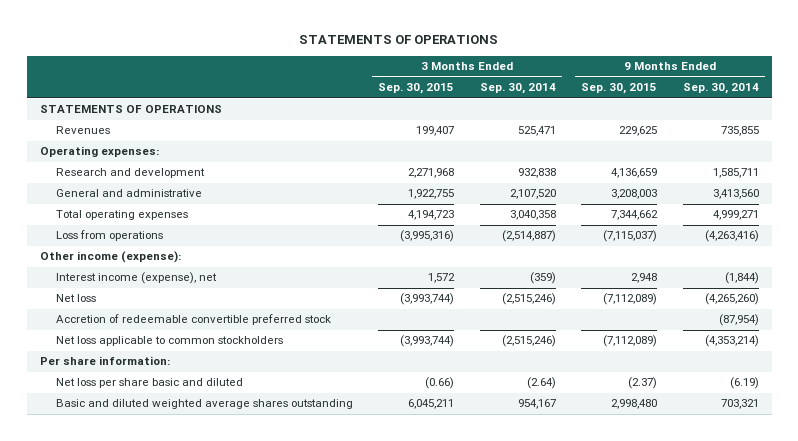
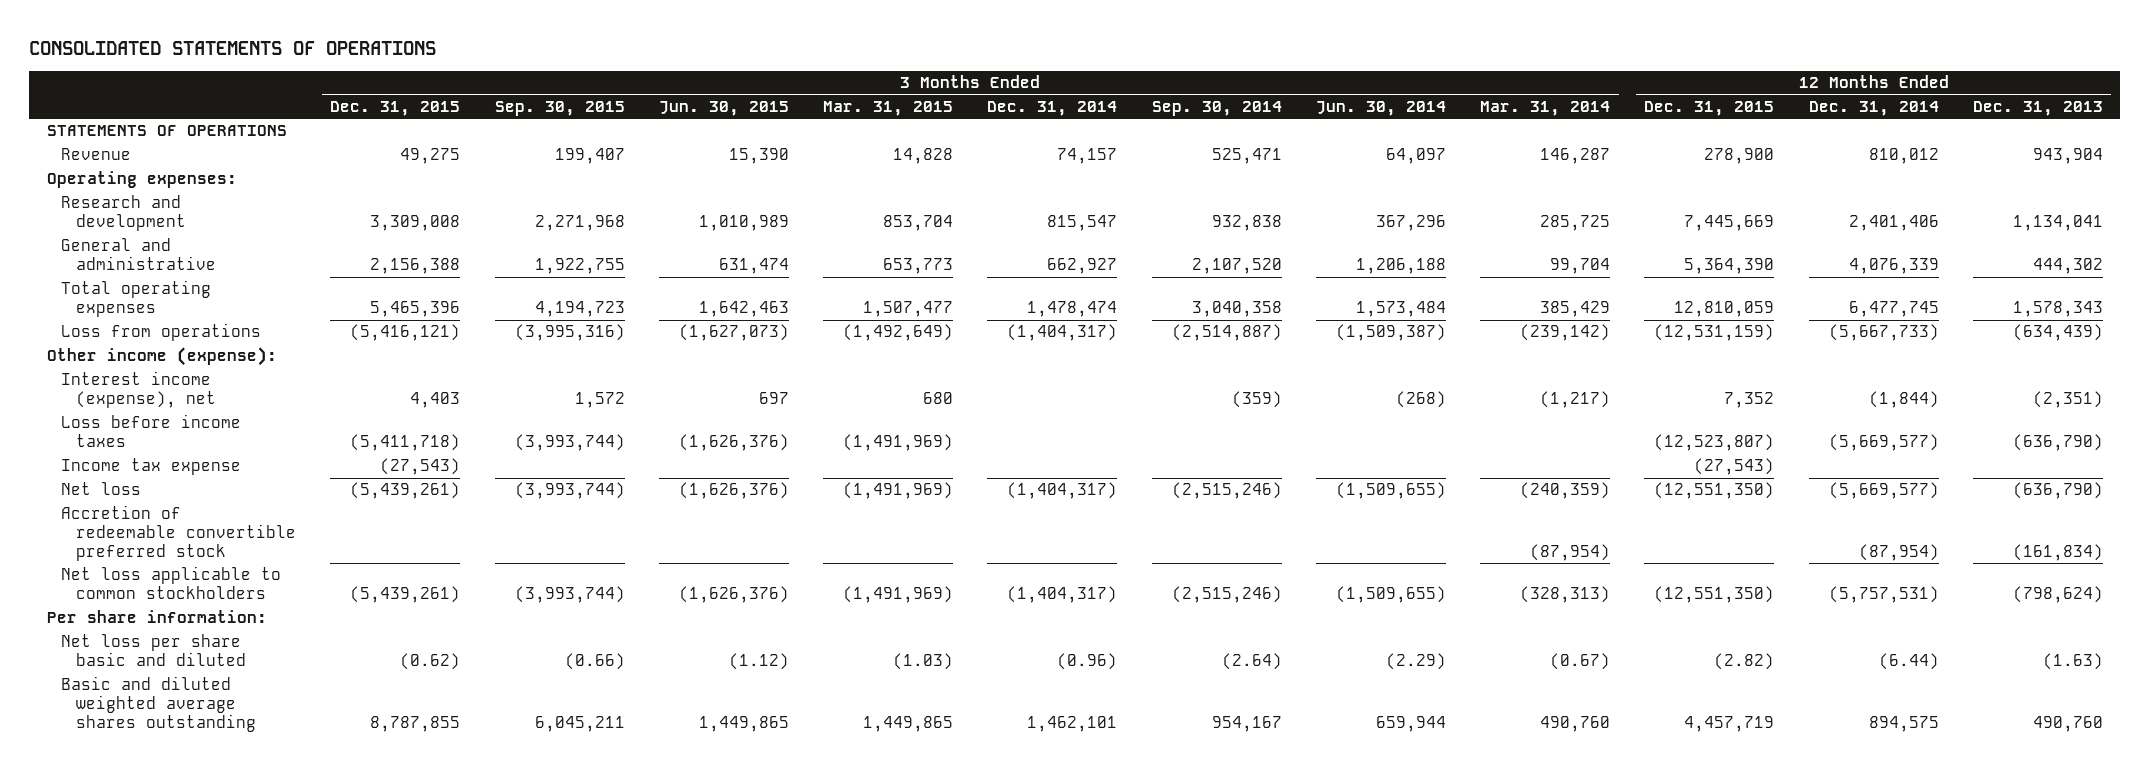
- STATEMENTS OF OPERATIONS
+ CONSOLIDATED STATEMENTS OF OPERATIONS
- | 3 Months Ended Sep. 30, 2015 | 3 Months Ended Sep. 30, 2014 | 9 Months Ended Sep. 30, 2015 | 9 Months Ended Sep. 30, 2014
+ | 3 Months Ended Dec. 31, 2015 | 3 Months Ended Sep. 30, 2015 | 3 Months Ended Jun. 30, 2015 | 3 Months Ended Mar. 31, 2015 | 3 Months Ended Dec. 31, 2014 | 3 Months Ended Sep. 30, 2014 | 3 Months Ended Jun. 30, 2014 | 3 Months Ended Mar. 31, 2014 | 12 Months Ended Dec. 31, 2015 | 12 Months Ended Dec. 31, 2014 | 12 Months Ended Dec. 31, 2013
- Revenues | 199,407 | 525,471 | 229,625 | 735,855
+ Revenue | 49,275 | 199,407 | 15,390 | 14,828 | 74,157 | 525,471 | 64,097 | 146,287 | 278,900 | 810,012 | 943,904
+ Loss before income taxes | (5,411,718) | (3,993,744) | (1,626,376) | (1,491,969) | | | | | (12,523,807) | (5,669,577) | (636,790)
+ Income tax expense | (27,543) | | | | | | | | (27,543) | |

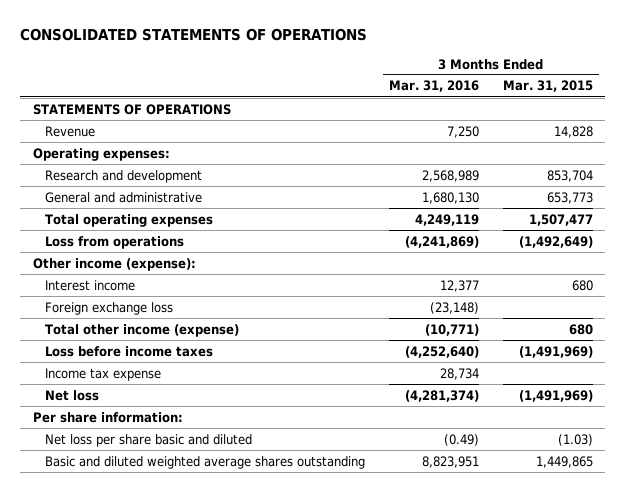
- | 3 Months Ended Dec. 31, 2015 | 3 Months Ended Sep. 30, 2015 | 3 Months Ended Jun. 30, 2015 | 3 Months Ended Mar. 31, 2015 | 3 Months Ended Dec. 31, 2014 | 3 Months Ended Sep. 30, 2014 | 3 Months Ended Jun. 30, 2014 | 3 Months Ended Mar. 31, 2014 | 12 Months Ended Dec. 31, 2015 | 12 Months Ended Dec. 31, 2014 | 12 Months Ended Dec. 31, 2013
+ | 3 Months Ended Mar. 31, 2016 | 3 Months Ended Mar. 31, 2015
- Interest income (expense), net | 4,403 | 1,572 | 697 | 680 | | (359) | (268) | (1,217) | 7,352 | (1,844) | (2,351)
+ Interest income | 12,377 | 680
+ Foreign exchange loss | (23,148) |
+ Total other income (expense) | (10,771) | 680
- Accretion of redeemable convertible preferred stock | | | | | | | | (87,954) | | (87,954) | (161,834)
- Net loss applicable to common stockholders | (5,439,261) | (3,993,744) | (1,626,376) | (1,491,969) | (1,404,317) | (2,515,246) | (1,509,655) | (328,313) | (12,551,350) | (5,757,531) | (798,624)

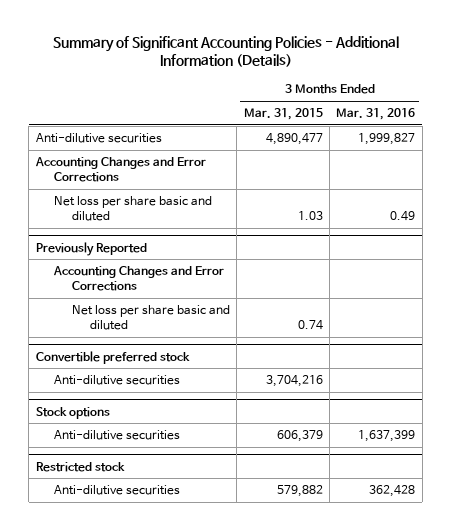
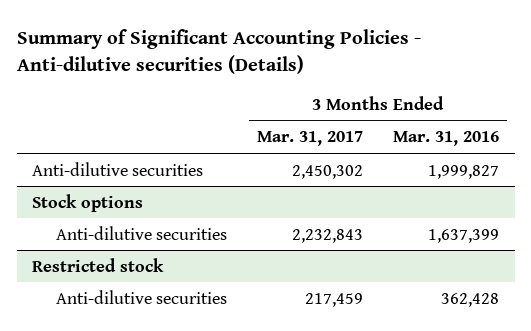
- Summary of Significant Accounting Policies - Additional Information (Details)
+ Summary of Significant Accounting Policies - Anti-dilutive securities (Details)
- | 3 Months Ended Mar. 31, 2015 | 3 Months Ended Mar. 31, 2016
+ | 3 Months Ended Mar. 31, 2017 | 3 Months Ended Mar. 31, 2016
- Accounting Changes and Error Corrections
- Net loss per share basic and diluted | 1.03 | 0.49
- Previously Reported
- Accounting Changes and Error Corrections
- Net loss per share basic and diluted | 0.74 |
- Convertible preferred stock
- Anti-dilutive securities | 3,704,216 |

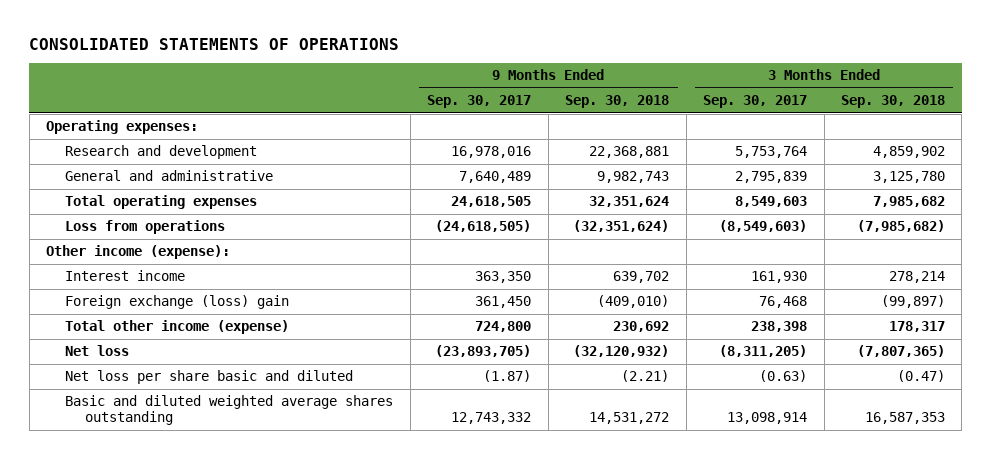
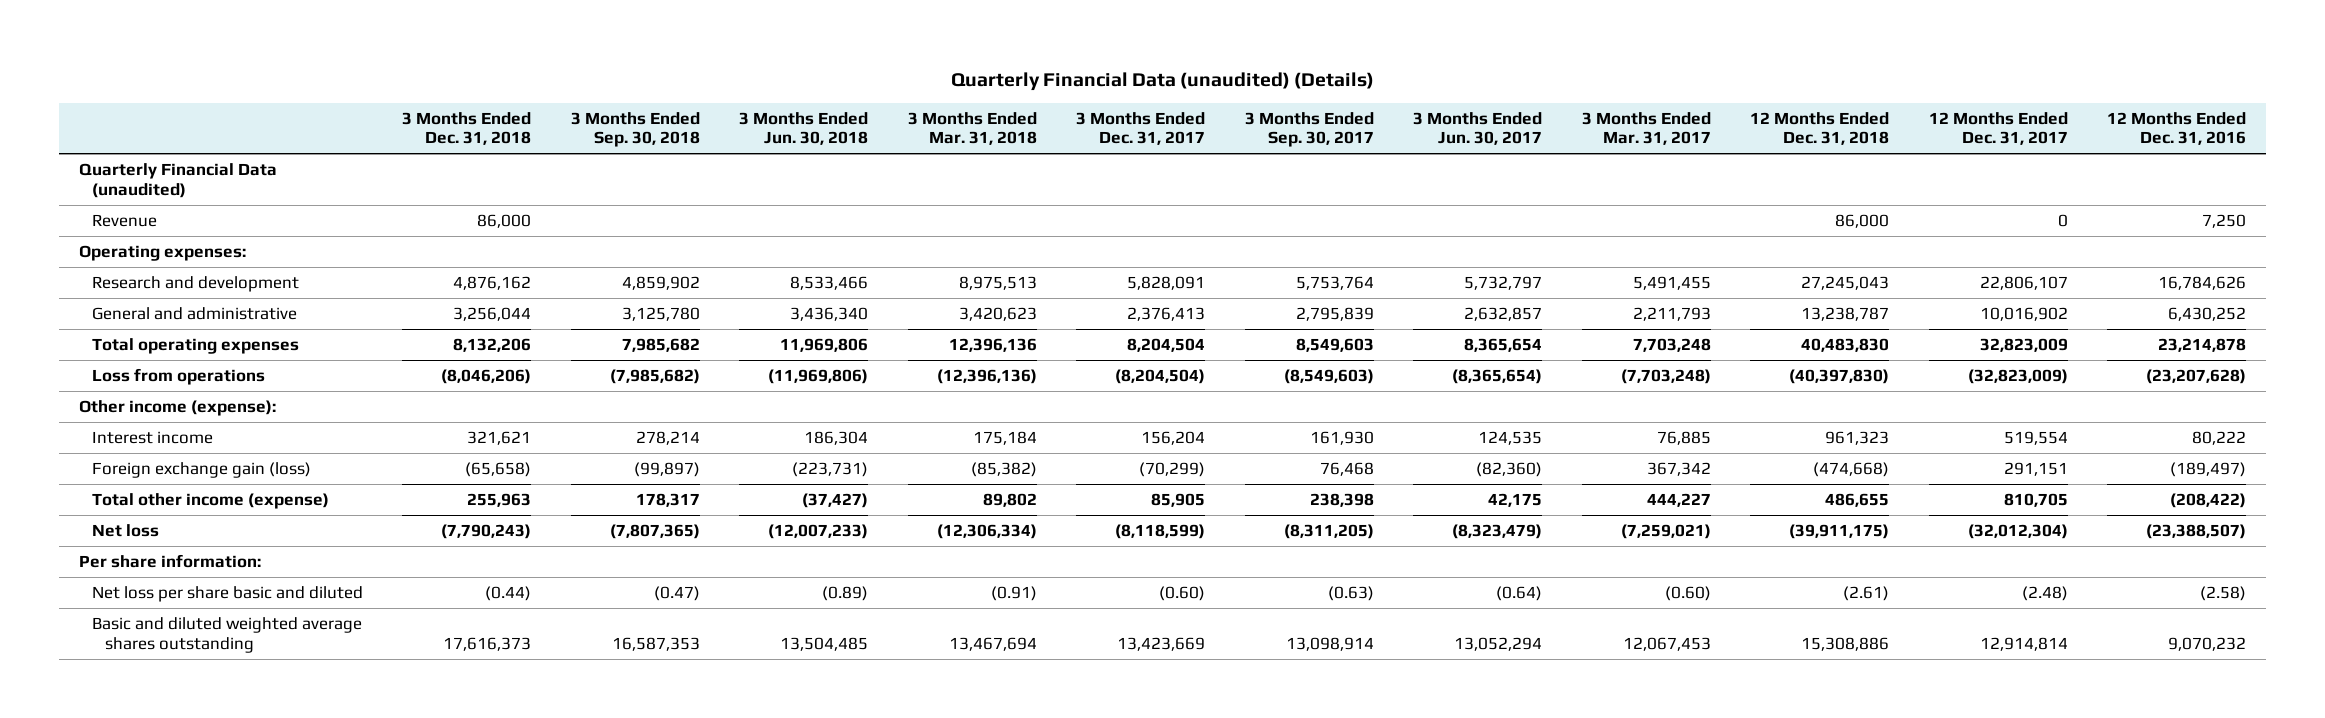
- CONSOLIDATED STATEMENTS OF OPERATIONS
+ Quarterly Financial Data (unaudited) (Details)
- | 9 Months Ended Sep. 30, 2017 | 9 Months Ended Sep. 30, 2018 | 3 Months Ended Sep. 30, 2017 | 3 Months Ended Sep. 30, 2018
+ | 3 Months Ended Dec. 31, 2018 | 3 Months Ended Sep. 30, 2018 | 3 Months Ended Jun. 30, 2018 | 3 Months Ended Mar. 31, 2018 | 3 Months Ended Dec. 31, 2017 | 3 Months Ended Sep. 30, 2017 | 3 Months Ended Jun. 30, 2017 | 3 Months Ended Mar. 31, 2017 | 12 Months Ended Dec. 31, 2018 | 12 Months Ended Dec. 31, 2017 | 12 Months Ended Dec. 31, 2016
+ Quarterly Financial Data (unaudited)
+ Revenue | 86,000 | | | | | | | | 86,000 | 0 | 7,250
- Foreign exchange (loss) gain | 361,450 | (409,010) | 76,468 | (99,897)
+ Foreign exchange gain (loss) | (65,658) | (99,897) | (223,731) | (85,382) | (70,299) | 76,468 | (82,360) | 367,342 | (474,668) | 291,151 | (189,497)
+ Per share information:

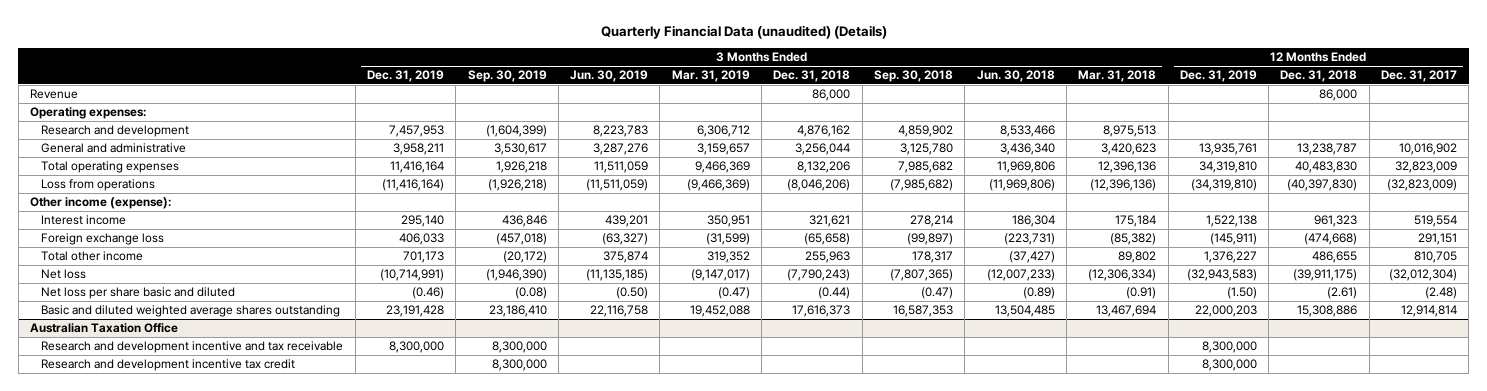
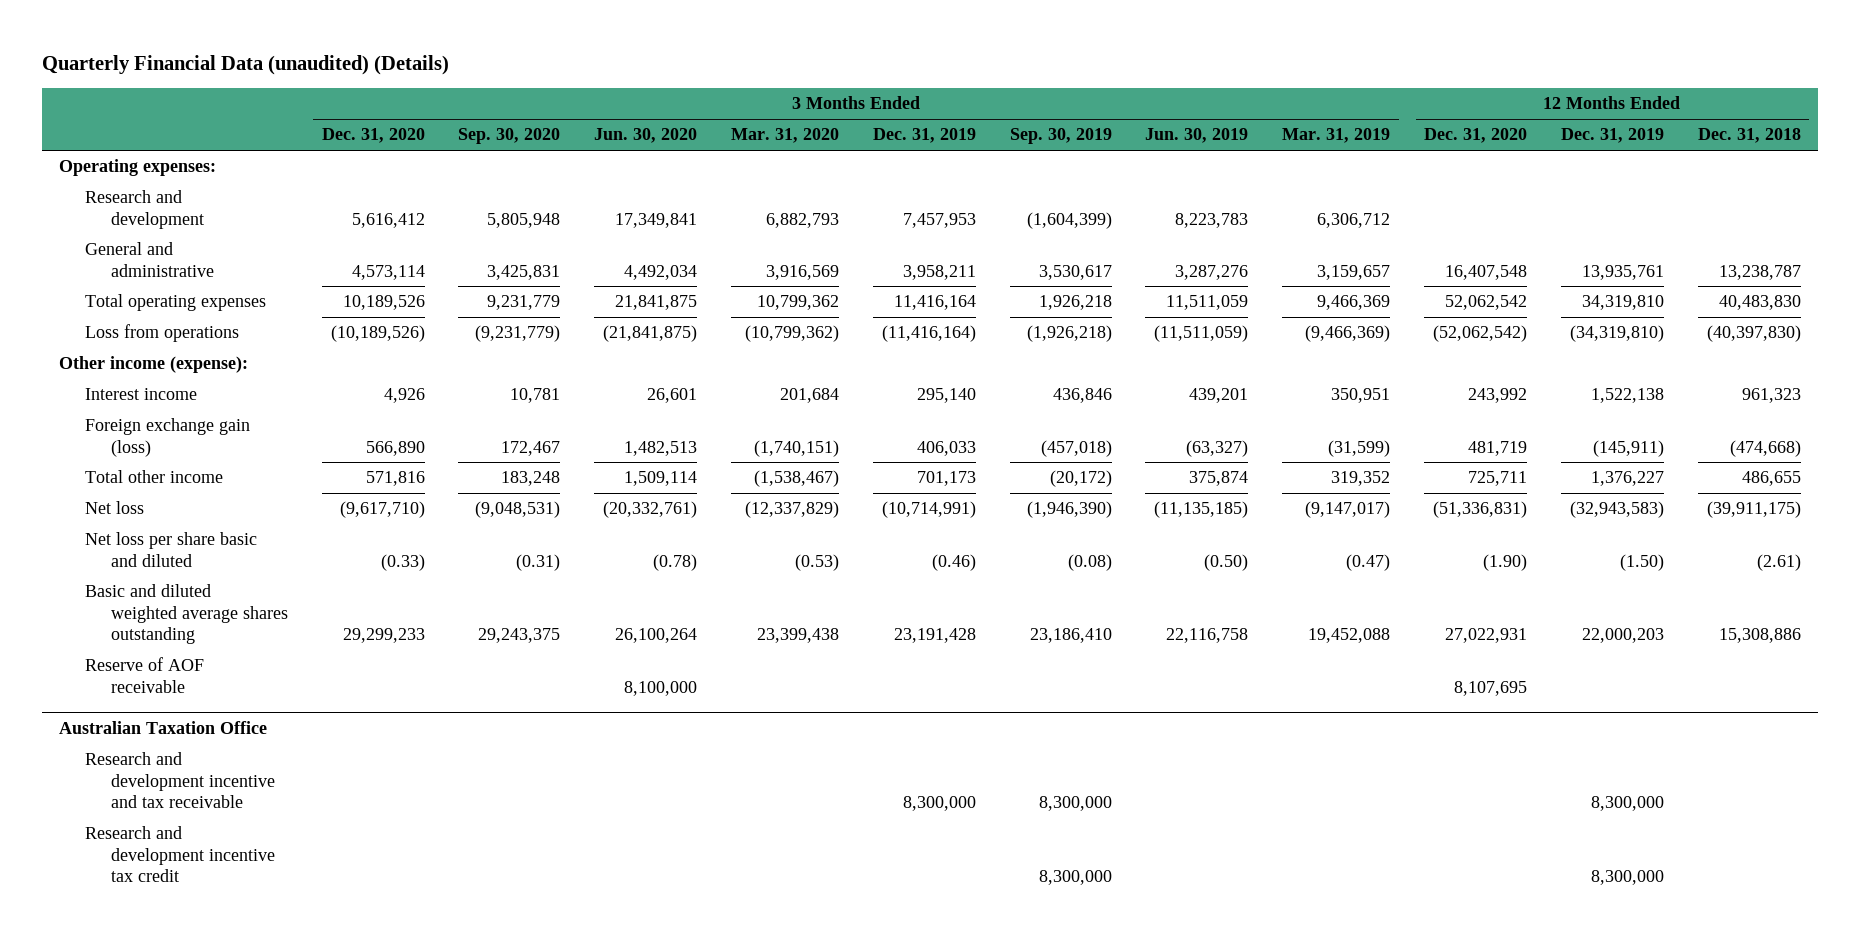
- | 3 Months Ended Dec. 31, 2019 | 3 Months Ended Sep. 30, 2019 | 3 Months Ended Jun. 30, 2019 | 3 Months Ended Mar. 31, 2019 | 3 Months Ended Dec. 31, 2018 | 3 Months Ended Sep. 30, 2018 | 3 Months Ended Jun. 30, 2018 | 3 Months Ended Mar. 31, 2018 | 12 Months Ended Dec. 31, 2019 | 12 Months Ended Dec. 31, 2018 | 12 Months Ended Dec. 31, 2017
+ | 3 Months Ended Dec. 31, 2020 | 3 Months Ended Sep. 30, 2020 | 3 Months Ended Jun. 30, 2020 | 3 Months Ended Mar. 31, 2020 | 3 Months Ended Dec. 31, 2019 | 3 Months Ended Sep. 30, 2019 | 3 Months Ended Jun. 30, 2019 | 3 Months Ended Mar. 31, 2019 | 12 Months Ended Dec. 31, 2020 | 12 Months Ended Dec. 31, 2019 | 12 Months Ended Dec. 31, 2018
- Revenue | | | | | 86,000 | | | | | 86,000 |
- Foreign exchange loss | 406,033 | (457,018) | (63,327) | (31,599) | (65,658) | (99,897) | (223,731) | (85,382) | (145,911) | (474,668) | 291,151
+ Foreign exchange gain (loss) | 566,890 | 172,467 | 1,482,513 | (1,740,151) | 406,033 | (457,018) | (63,327) | (31,599) | 481,719 | (145,911) | (474,668)
+ Reserve of AOF receivable | | | 8,100,000 | | | | | | 8,107,695 | |

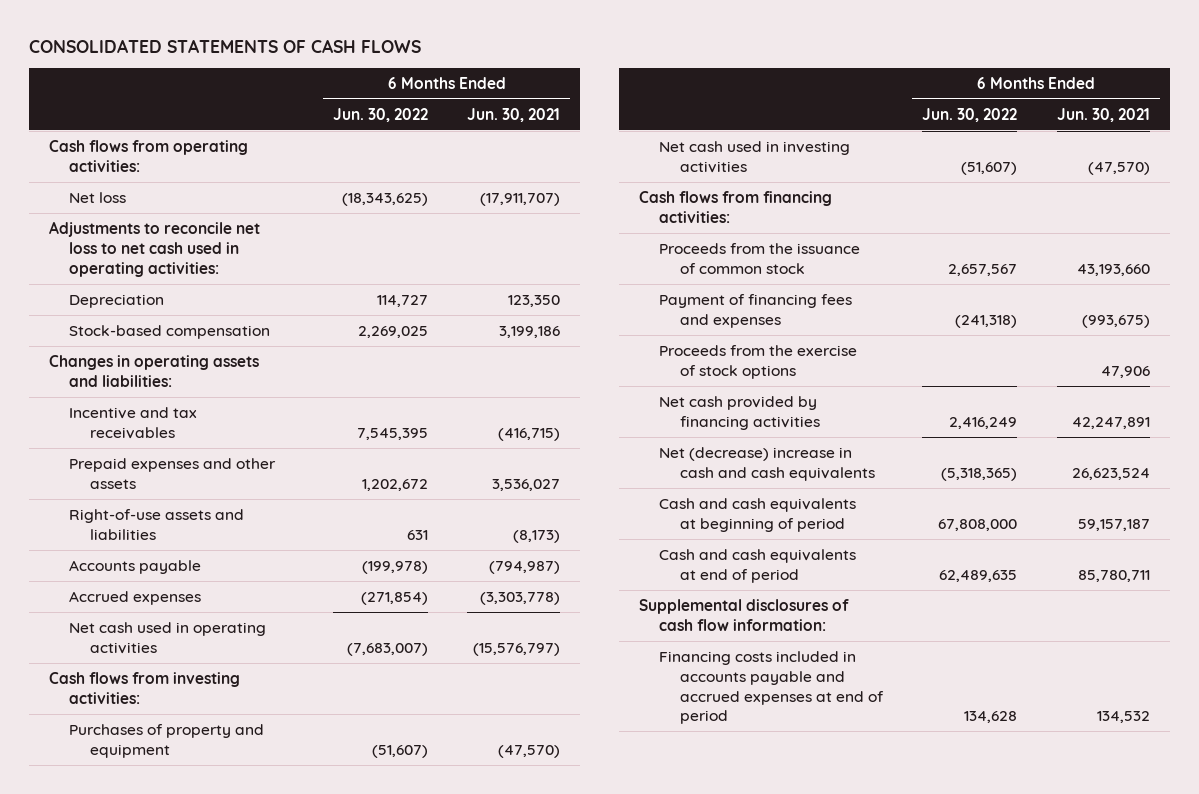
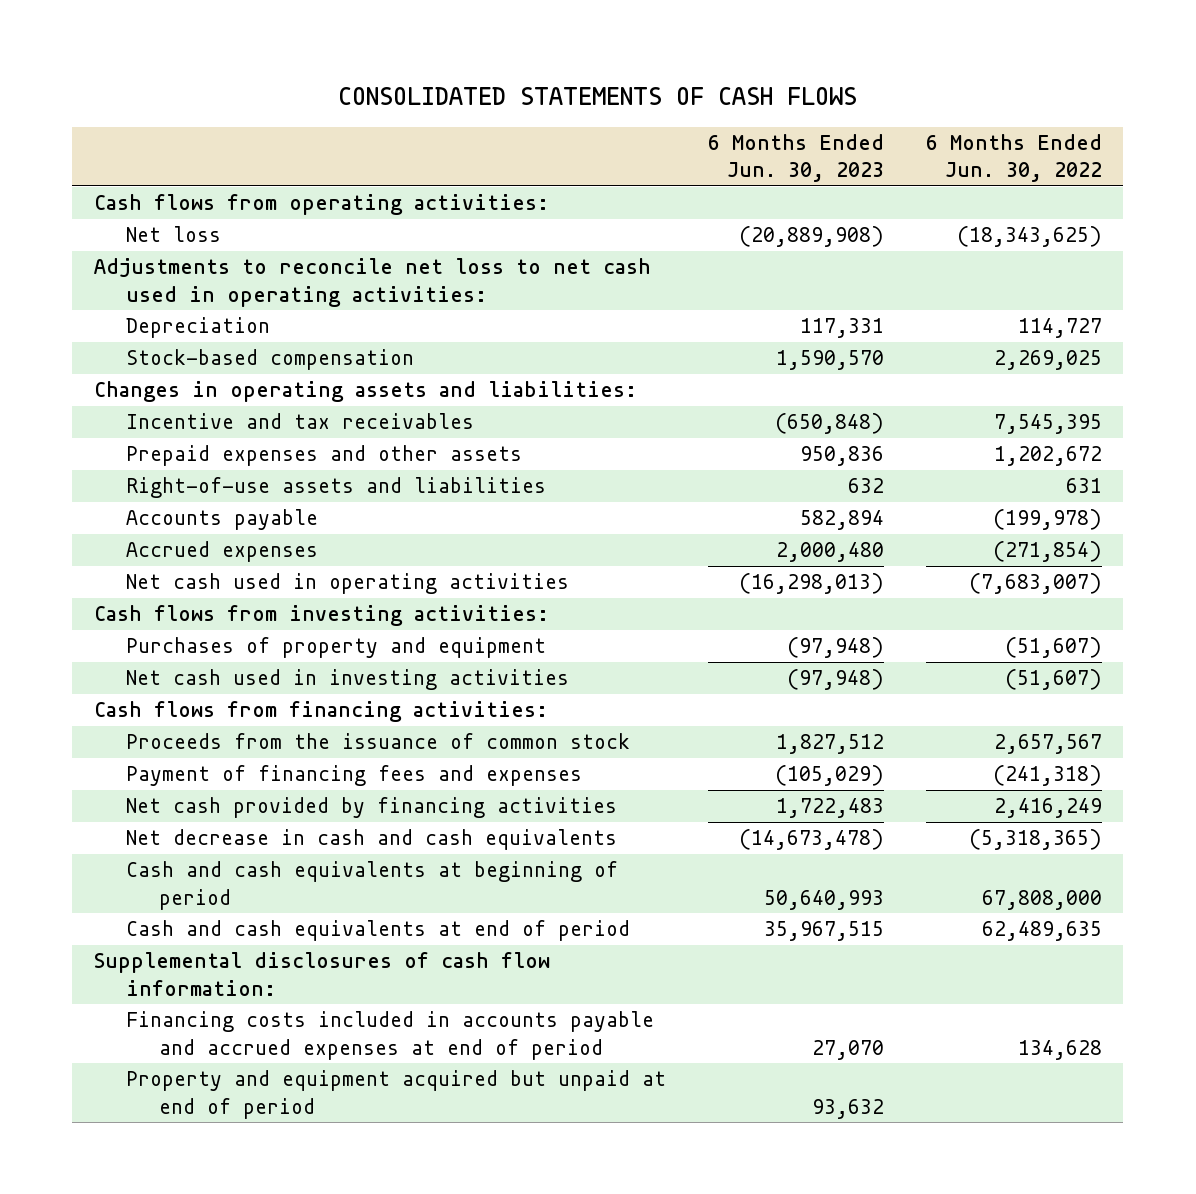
- | 6 Months Ended Jun. 30, 2022 | 6 Months Ended Jun. 30, 2021
+ | 6 Months Ended Jun. 30, 2023 | 6 Months Ended Jun. 30, 2022
- Proceeds from the exercise of stock options | | 47,906
- Net (decrease) increase in cash and cash equivalents | (5,318,365) | 26,623,524
+ Net decrease in cash and cash equivalents | (14,673,478) | (5,318,365)
+ Property and equipment acquired but unpaid at end of period | 93,632 |

